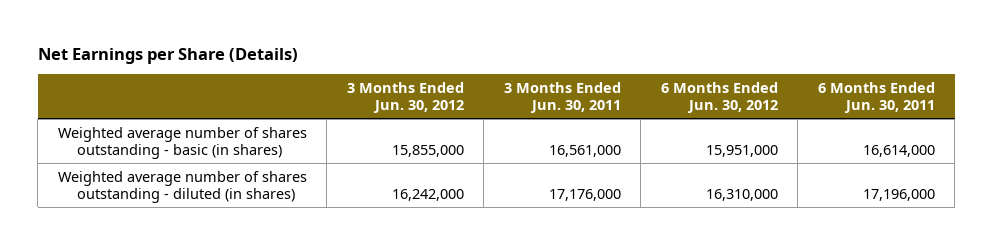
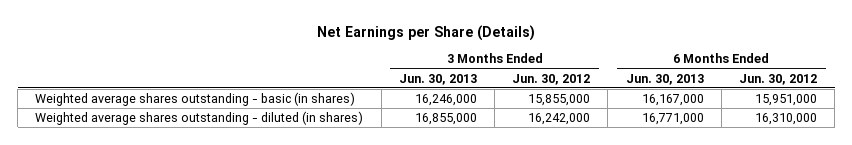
- | 3 Months Ended Jun. 30, 2012 | 3 Months Ended Jun. 30, 2011 | 6 Months Ended Jun. 30, 2012 | 6 Months Ended Jun. 30, 2011
+ | 3 Months Ended Jun. 30, 2013 | 3 Months Ended Jun. 30, 2012 | 6 Months Ended Jun. 30, 2013 | 6 Months Ended Jun. 30, 2012
- Weighted average number of shares outstanding - basic (in shares) | 15,855,000 | 16,561,000 | 15,951,000 | 16,614,000
- Weighted average number of shares outstanding - diluted (in shares) | 16,242,000 | 17,176,000 | 16,310,000 | 17,196,000
+ Weighted average shares outstanding - basic (in shares) | 16,246,000 | 15,855,000 | 16,167,000 | 15,951,000
+ Weighted average shares outstanding - diluted (in shares) | 16,855,000 | 16,242,000 | 16,771,000 | 16,310,000

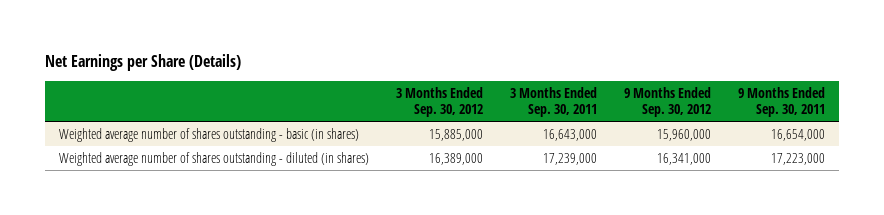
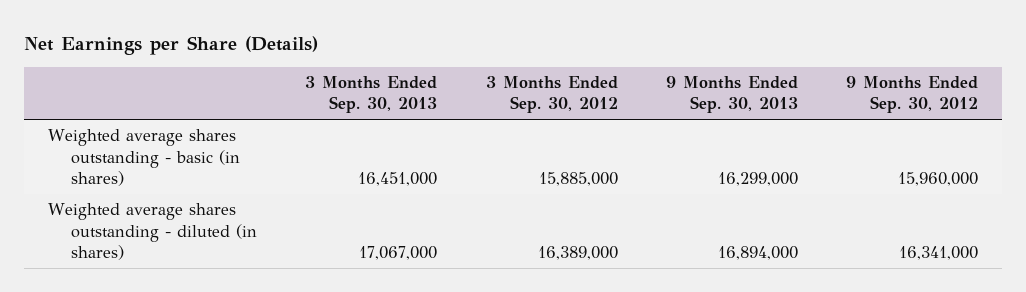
- | 3 Months Ended Sep. 30, 2012 | 3 Months Ended Sep. 30, 2011 | 9 Months Ended Sep. 30, 2012 | 9 Months Ended Sep. 30, 2011
+ | 3 Months Ended Sep. 30, 2013 | 3 Months Ended Sep. 30, 2012 | 9 Months Ended Sep. 30, 2013 | 9 Months Ended Sep. 30, 2012
- Weighted average number of shares outstanding - basic (in shares) | 15,885,000 | 16,643,000 | 15,960,000 | 16,654,000
- Weighted average number of shares outstanding - diluted (in shares) | 16,389,000 | 17,239,000 | 16,341,000 | 17,223,000
+ Weighted average shares outstanding - basic (in shares) | 16,451,000 | 15,885,000 | 16,299,000 | 15,960,000
+ Weighted average shares outstanding - diluted (in shares) | 17,067,000 | 16,389,000 | 16,894,000 | 16,341,000

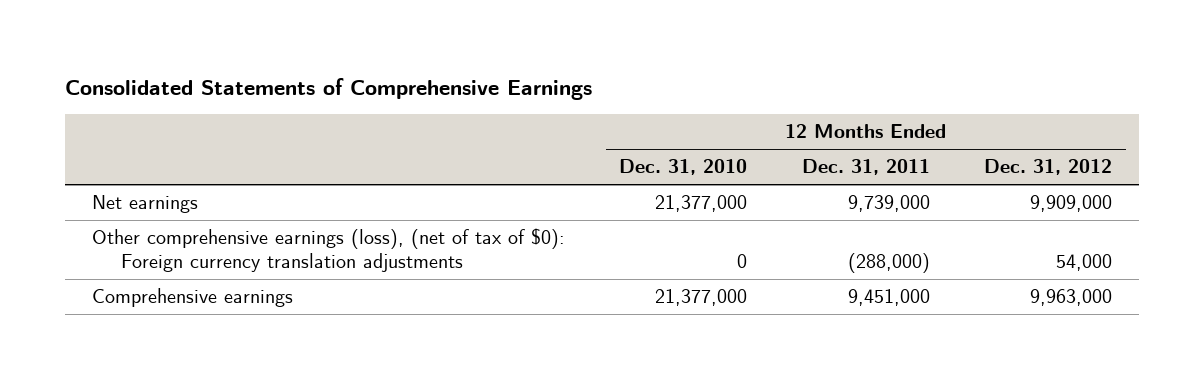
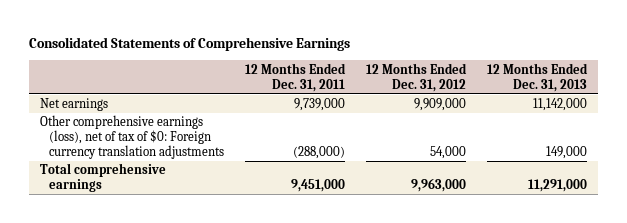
- | 12 Months Ended Dec. 31, 2010 | 12 Months Ended Dec. 31, 2011 | 12 Months Ended Dec. 31, 2012
+ | 12 Months Ended Dec. 31, 2011 | 12 Months Ended Dec. 31, 2012 | 12 Months Ended Dec. 31, 2013
- Other comprehensive earnings (loss), (net of tax of $0): Foreign currency translation adjustments | 0 | (288,000) | 54,000
- Comprehensive earnings | 21,377,000 | 9,451,000 | 9,963,000
+ Other comprehensive earnings (loss), net of tax of $0: Foreign currency translation adjustments | (288,000) | 54,000 | 149,000
+ Total comprehensive earnings | 9,451,000 | 9,963,000 | 11,291,000

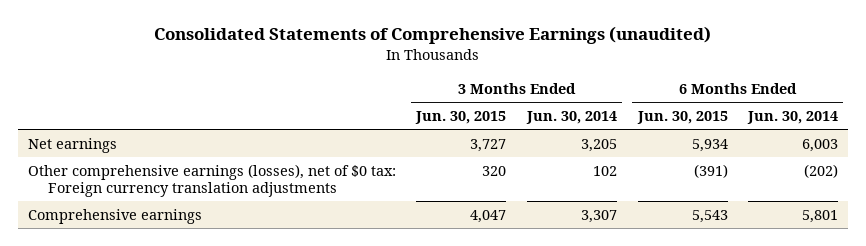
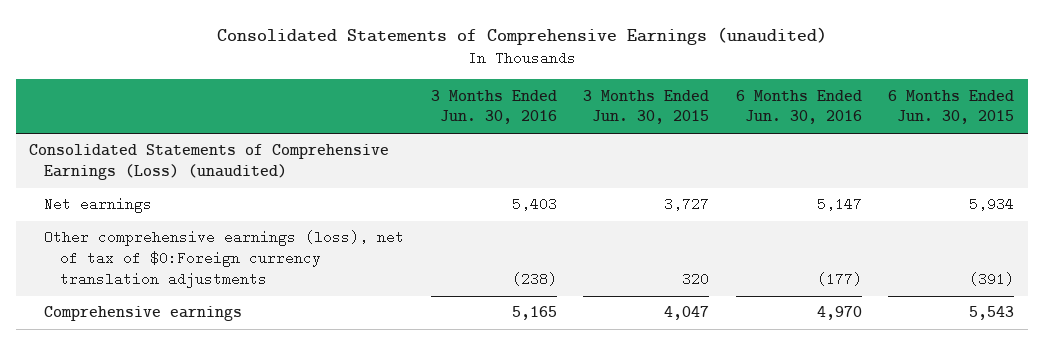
- | 3 Months Ended Jun. 30, 2015 | 3 Months Ended Jun. 30, 2014 | 6 Months Ended Jun. 30, 2015 | 6 Months Ended Jun. 30, 2014
+ | 3 Months Ended Jun. 30, 2016 | 3 Months Ended Jun. 30, 2015 | 6 Months Ended Jun. 30, 2016 | 6 Months Ended Jun. 30, 2015
+ Consolidated Statements of Comprehensive Earnings (Loss) (unaudited)
- Other comprehensive earnings (losses), net of $0 tax: Foreign currency translation adjustments | 320 | 102 | (391) | (202)
+ Other comprehensive earnings (loss), net of tax of $0:Foreign currency translation adjustments | (238) | 320 | (177) | (391)

